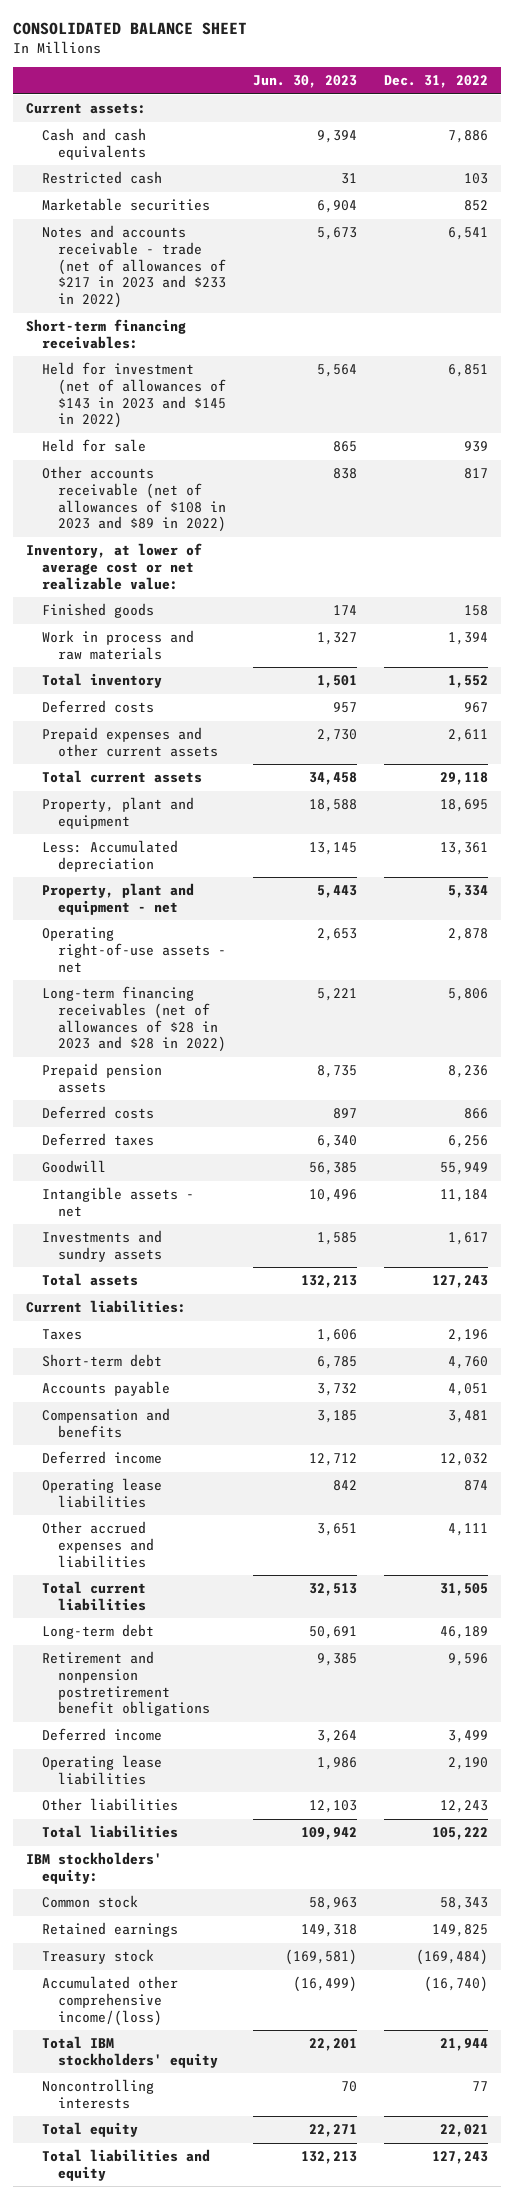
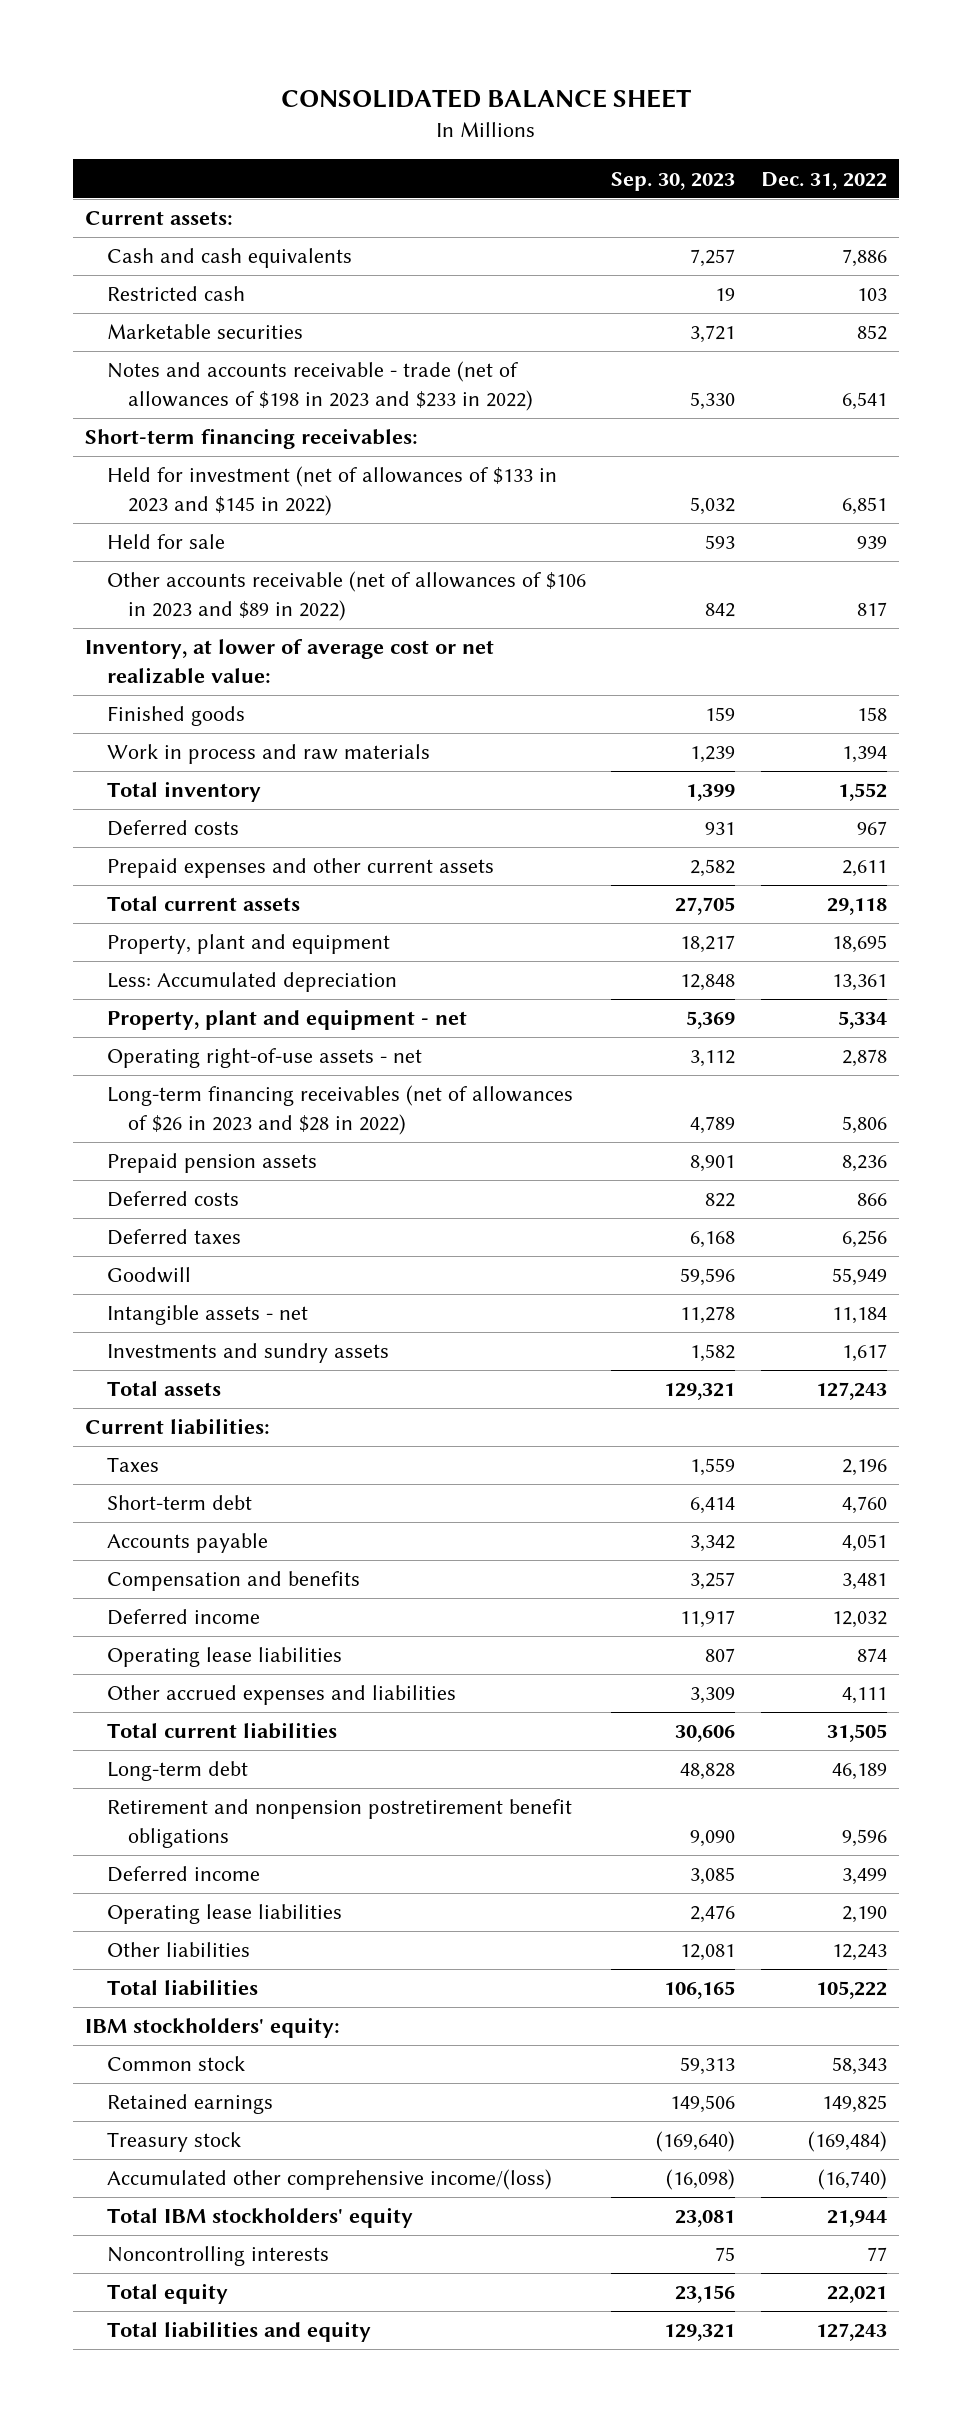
- | Jun. 30, 2023 | Dec. 31, 2022
+ | Sep. 30, 2023 | Dec. 31, 2022
- Notes and accounts receivable - trade (net of allowances of $217 in 2023 and $233 in 2022) | 5,673 | 6,541
+ Notes and accounts receivable - trade (net of allowances of $198 in 2023 and $233 in 2022) | 5,330 | 6,541
- Held for investment (net of allowances of $143 in 2023 and $145 in 2022) | 5,564 | 6,851
+ Held for investment (net of allowances of $133 in 2023 and $145 in 2022) | 5,032 | 6,851
- Other accounts receivable (net of allowances of $108 in 2023 and $89 in 2022) | 838 | 817
+ Other accounts receivable (net of allowances of $106 in 2023 and $89 in 2022) | 842 | 817
- Long-term financing receivables (net of allowances of $28 in 2023 and $28 in 2022) | 5,221 | 5,806
+ Long-term financing receivables (net of allowances of $26 in 2023 and $28 in 2022) | 4,789 | 5,806

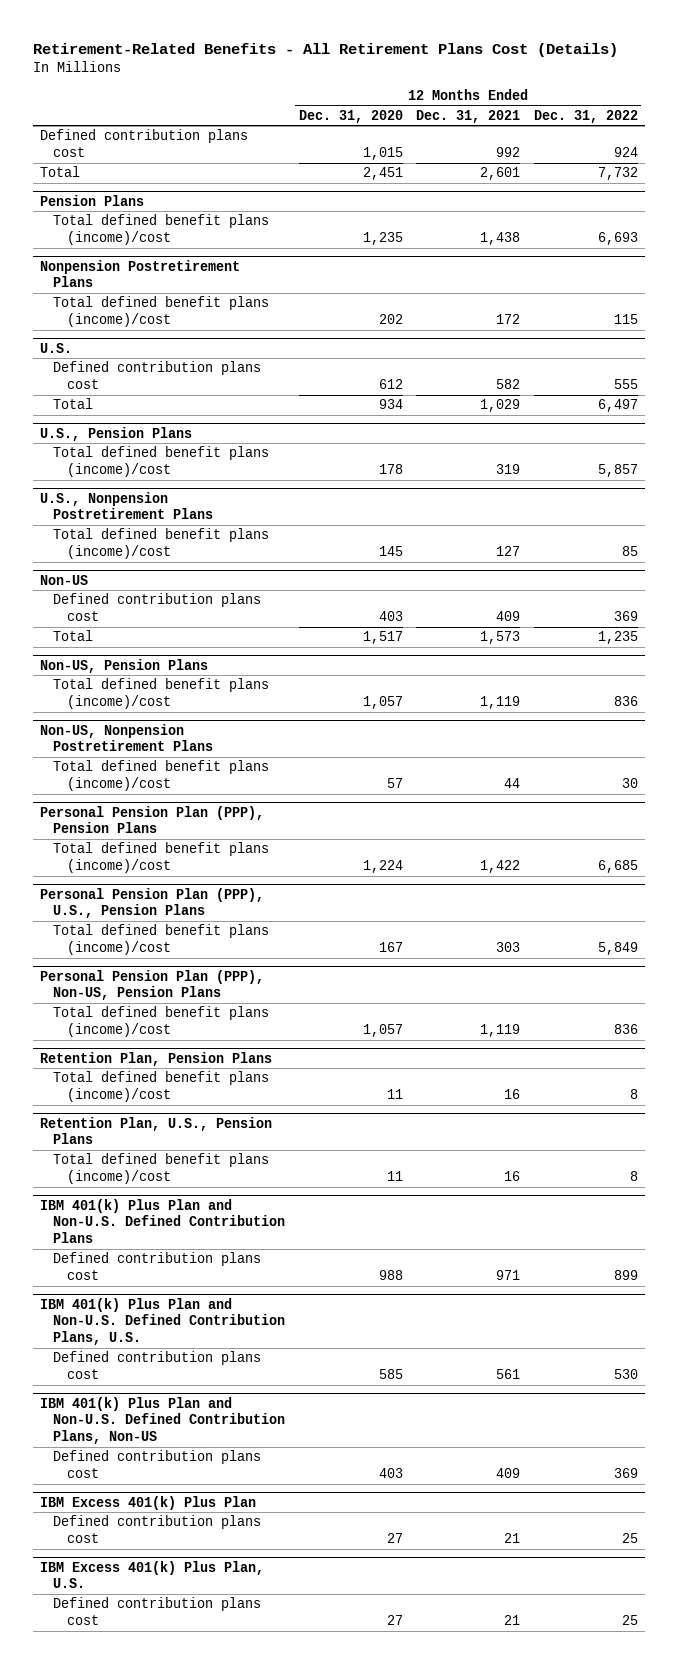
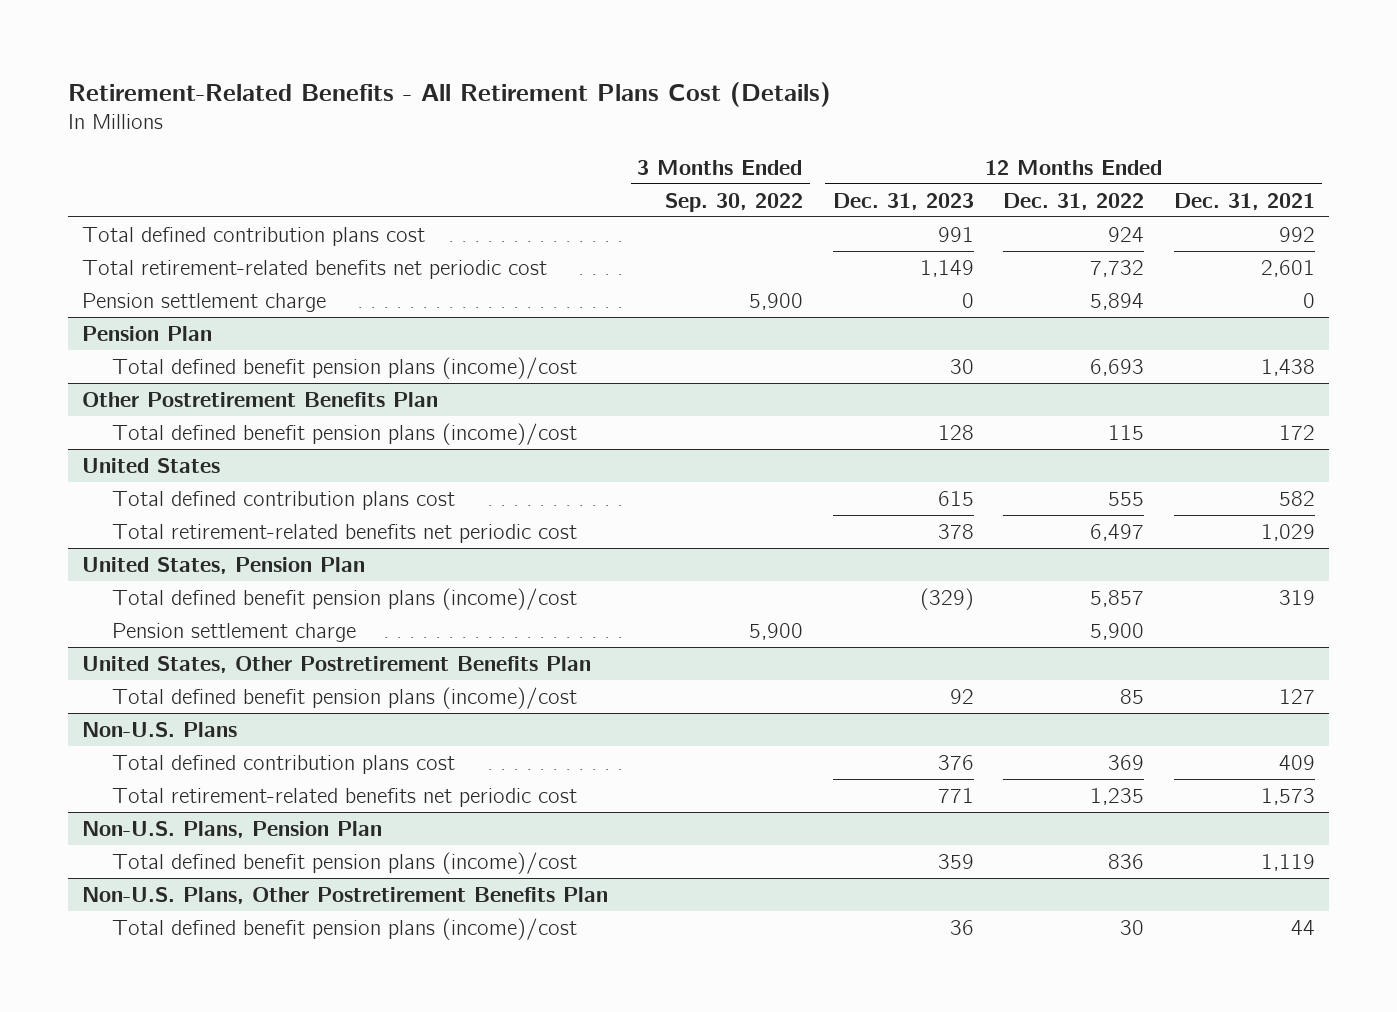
- | 12 Months Ended Dec. 31, 2020 | 12 Months Ended Dec. 31, 2021 | 12 Months Ended Dec. 31, 2022
+ | 3 Months Ended Sep. 30, 2022 | 12 Months Ended Dec. 31, 2023 | 12 Months Ended Dec. 31, 2022 | 12 Months Ended Dec. 31, 2021
- Defined contribution plans cost | 1,015 | 992 | 924
- Total | 2,451 | 2,601 | 7,732
- Pension Plans
- Total defined benefit plans (income)/cost | 1,235 | 1,438 | 6,693
- Nonpension Postretirement Plans
- Total defined benefit plans (income)/cost | 202 | 172 | 115
- U.S.
- Defined contribution plans cost | 612 | 582 | 555
- Total | 934 | 1,029 | 6,497
- U.S., Pension Plans
- Total defined benefit plans (income)/cost | 178 | 319 | 5,857
- U.S., Nonpension Postretirement Plans
- Total defined benefit plans (income)/cost | 145 | 127 | 85
- Non-US
- Defined contribution plans cost | 403 | 409 | 369
- Total | 1,517 | 1,573 | 1,235
- Non-US, Pension Plans
- Total defined benefit plans (income)/cost | 1,057 | 1,119 | 836
- Non-US, Nonpension Postretirement Plans
- Total defined benefit plans (income)/cost | 57 | 44 | 30
- Personal Pension Plan (PPP), Pension Plans
- Total defined benefit plans (income)/cost | 1,224 | 1,422 | 6,685
- Personal Pension Plan (PPP), U.S., Pension Plans
- Total defined benefit plans (income)/cost | 167 | 303 | 5,849
- Personal Pension Plan (PPP), Non-US, Pension Plans
- Total defined benefit plans (income)/cost | 1,057 | 1,119 | 836
- Retention Plan, Pension Plans
- Total defined benefit plans (income)/cost | 11 | 16 | 8
- Retention Plan, U.S., Pension Plans
- Total defined benefit plans (income)/cost | 11 | 16 | 8
- IBM 401(k) Plus Plan and Non-U.S. Defined Contribution Plans
- Defined contribution plans cost | 988 | 971 | 899
- IBM 401(k) Plus Plan and Non-U.S. Defined Contribution Plans, U.S.
- Defined contribution plans cost | 585 | 561 | 530
- IBM 401(k) Plus Plan and Non-U.S. Defined Contribution Plans, Non-US
- Defined contribution plans cost | 403 | 409 | 369
- IBM Excess 401(k) Plus Plan
- Defined contribution plans cost | 27 | 21 | 25
- IBM Excess 401(k) Plus Plan, U.S.
- Defined contribution plans cost | 27 | 21 | 25
+ Total defined contribution plans cost | | 991 | 924 | 992
+ Total retirement-related benefits net periodic cost | | 1,149 | 7,732 | 2,601
+ Pension settlement charge | 5,900 | 0 | 5,894 | 0
+ Pension Plan
+ Total defined benefit pension plans (income)/cost | | 30 | 6,693 | 1,438
+ Other Postretirement Benefits Plan
+ Total defined benefit pension plans (income)/cost | | 128 | 115 | 172
+ United States
+ Total defined contribution plans cost | | 615 | 555 | 582
+ Total retirement-related benefits net periodic cost | | 378 | 6,497 | 1,029
+ United States, Pension Plan
+ Total defined benefit pension plans (income)/cost | | (329) | 5,857 | 319
+ Pension settlement charge | 5,900 | | 5,900 |
+ United States, Other Postretirement Benefits Plan
+ Total defined benefit pension plans (income)/cost | | 92 | 85 | 127
+ Non-U.S. Plans
+ Total defined contribution plans cost | | 376 | 369 | 409
+ Total retirement-related benefits net periodic cost | | 771 | 1,235 | 1,573
+ Non-U.S. Plans, Pension Plan
+ Total defined benefit pension plans (income)/cost | | 359 | 836 | 1,119
+ Non-U.S. Plans, Other Postretirement Benefits Plan
+ Total defined benefit pension plans (income)/cost | | 36 | 30 | 44

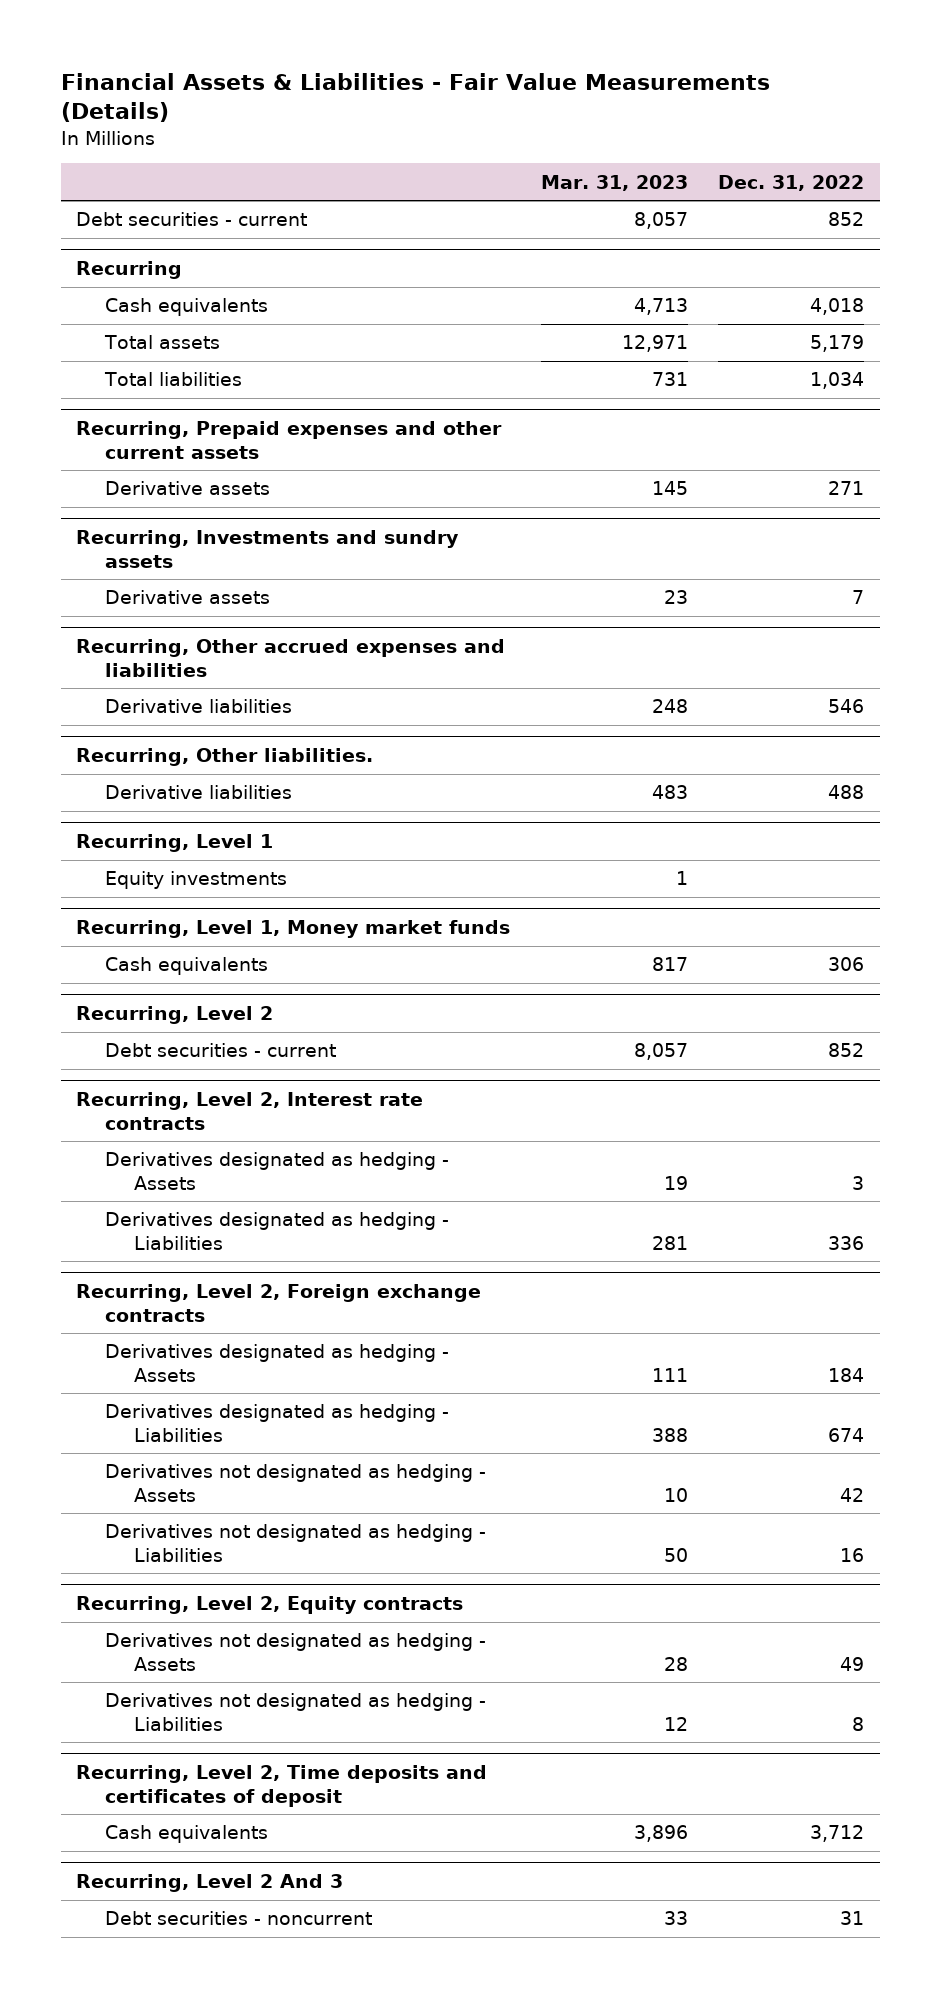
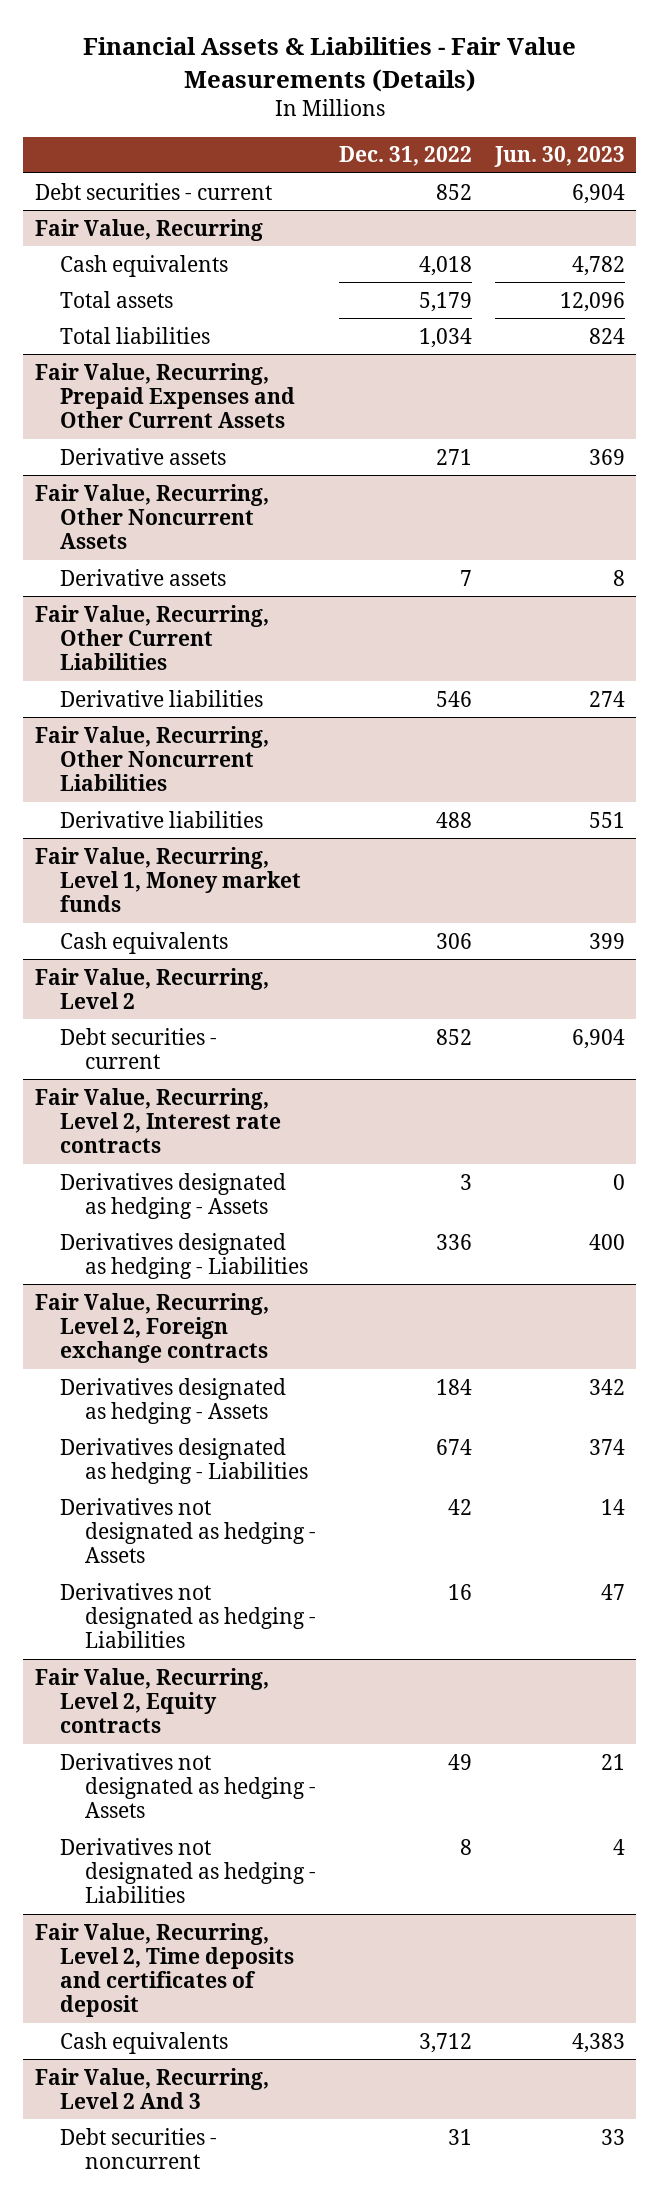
- | Mar. 31, 2023 | Dec. 31, 2022
+ | Dec. 31, 2022 | Jun. 30, 2023
- Recurring
+ Fair Value, Recurring
- Recurring, Prepaid expenses and other current assets
+ Fair Value, Recurring, Prepaid Expenses and Other Current Assets
- Recurring, Investments and sundry assets
+ Fair Value, Recurring, Other Noncurrent Assets
- Recurring, Other accrued expenses and liabilities
+ Fair Value, Recurring, Other Current Liabilities
- Recurring, Other liabilities.
+ Fair Value, Recurring, Other Noncurrent Liabilities
- Recurring, Level 1
- Equity investments | 1 |
- Recurring, Level 1, Money market funds
+ Fair Value, Recurring, Level 1, Money market funds
- Recurring, Level 2
+ Fair Value, Recurring, Level 2
- Recurring, Level 2, Interest rate contracts
+ Fair Value, Recurring, Level 2, Interest rate contracts
- Recurring, Level 2, Foreign exchange contracts
+ Fair Value, Recurring, Level 2, Foreign exchange contracts
- Recurring, Level 2, Equity contracts
+ Fair Value, Recurring, Level 2, Equity contracts
- Recurring, Level 2, Time deposits and certificates of deposit
+ Fair Value, Recurring, Level 2, Time deposits and certificates of deposit
- Recurring, Level 2 And 3
+ Fair Value, Recurring, Level 2 And 3

